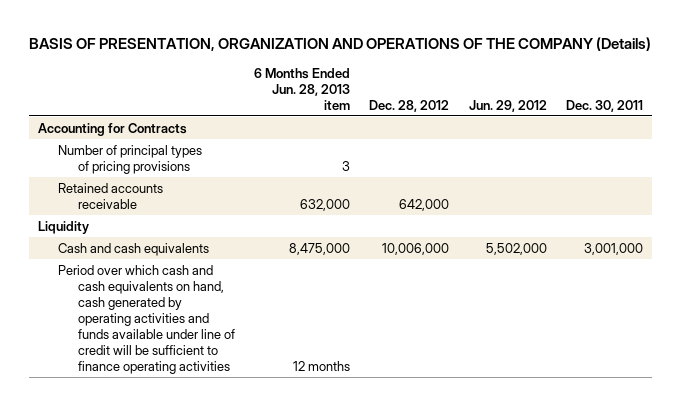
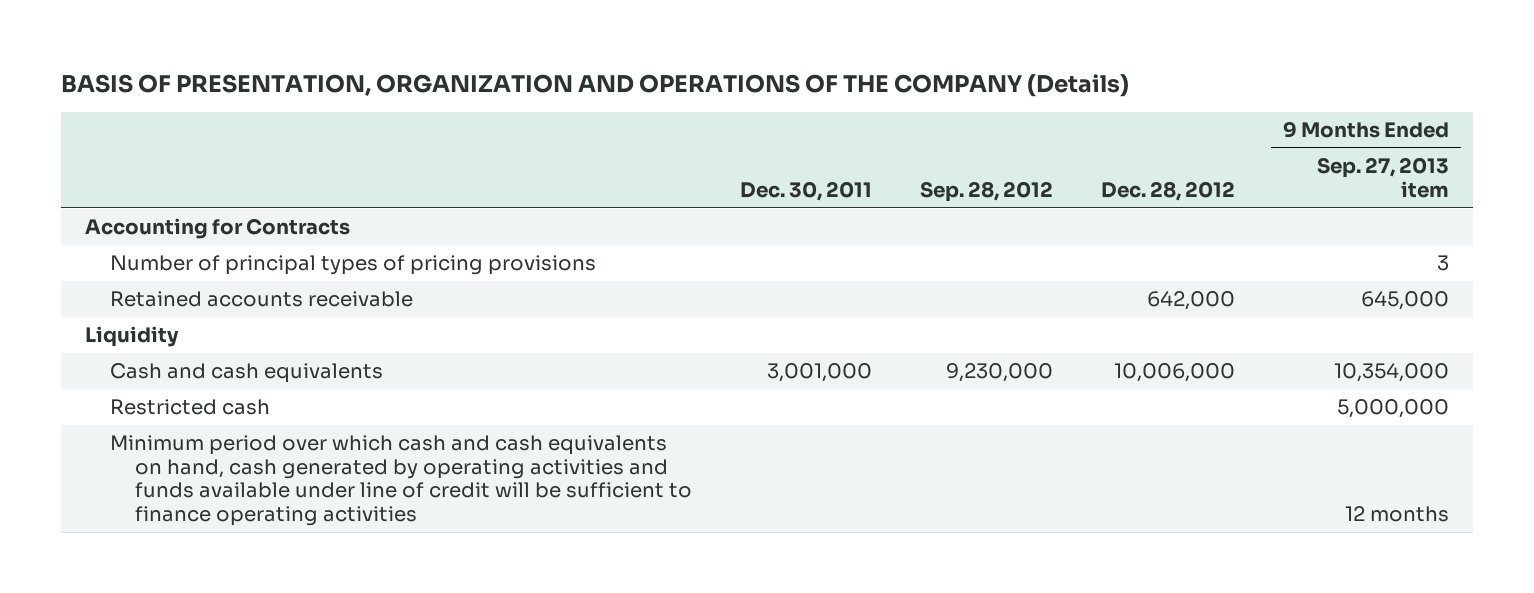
- | 6 Months Ended Jun. 28, 2013 item | Dec. 28, 2012 | Jun. 29, 2012 | Dec. 30, 2011
+ | Dec. 30, 2011 | Sep. 28, 2012 | Dec. 28, 2012 | 9 Months Ended Sep. 27, 2013 item
- Period over which cash and cash equivalents on hand, cash generated by operating activities and funds available under line of credit will be sufficient to finance operating activities | 12 months | | |
+ Restricted cash | | | | 5,000,000
+ Minimum period over which cash and cash equivalents on hand, cash generated by operating activities and funds available under line of credit will be sufficient to finance operating activities | | | | 12 months

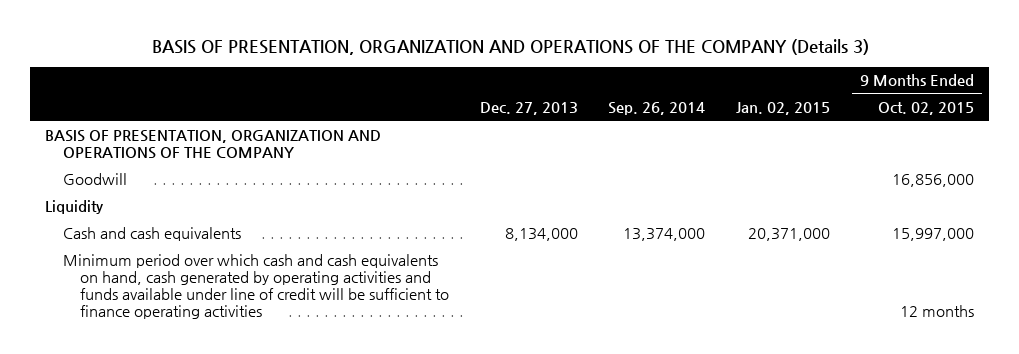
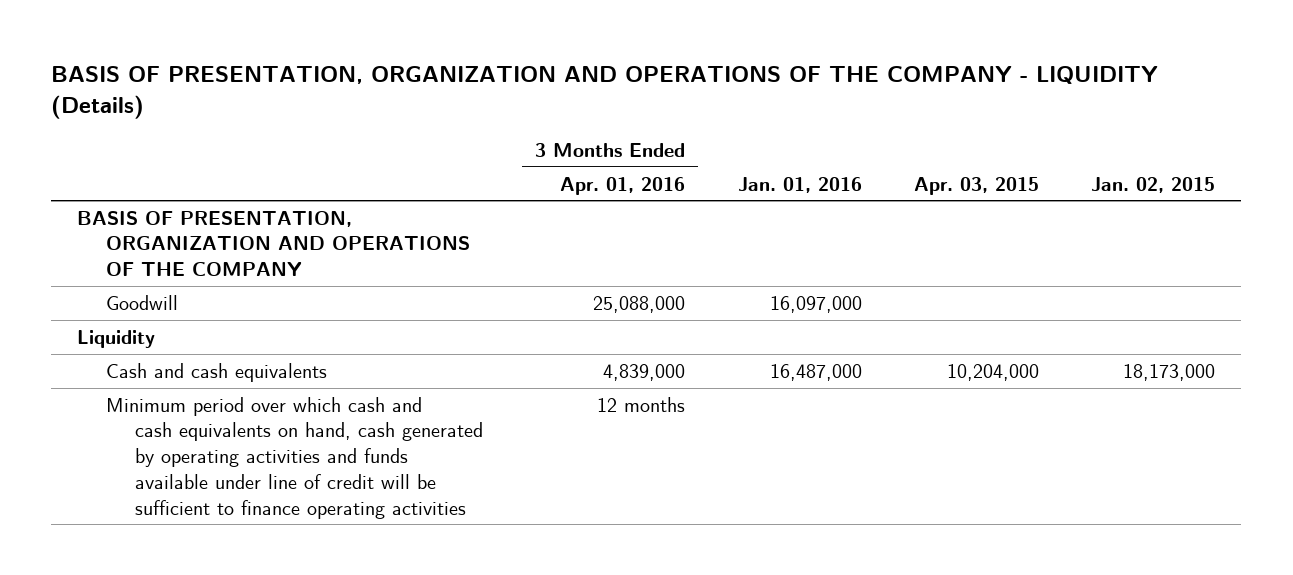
- BASIS OF PRESENTATION, ORGANIZATION AND OPERATIONS OF THE COMPANY (Details 3)
+ BASIS OF PRESENTATION, ORGANIZATION AND OPERATIONS OF THE COMPANY - LIQUIDITY (Details)
- | Dec. 27, 2013 | Sep. 26, 2014 | Jan. 02, 2015 | 9 Months Ended Oct. 02, 2015
+ | 3 Months Ended Apr. 01, 2016 | Jan. 01, 2016 | Apr. 03, 2015 | Jan. 02, 2015
- Cash and cash equivalents | 8,134,000 | 13,374,000 | 20,371,000 | 15,997,000
+ Cash and cash equivalents | 4,839,000 | 16,487,000 | 10,204,000 | 18,173,000

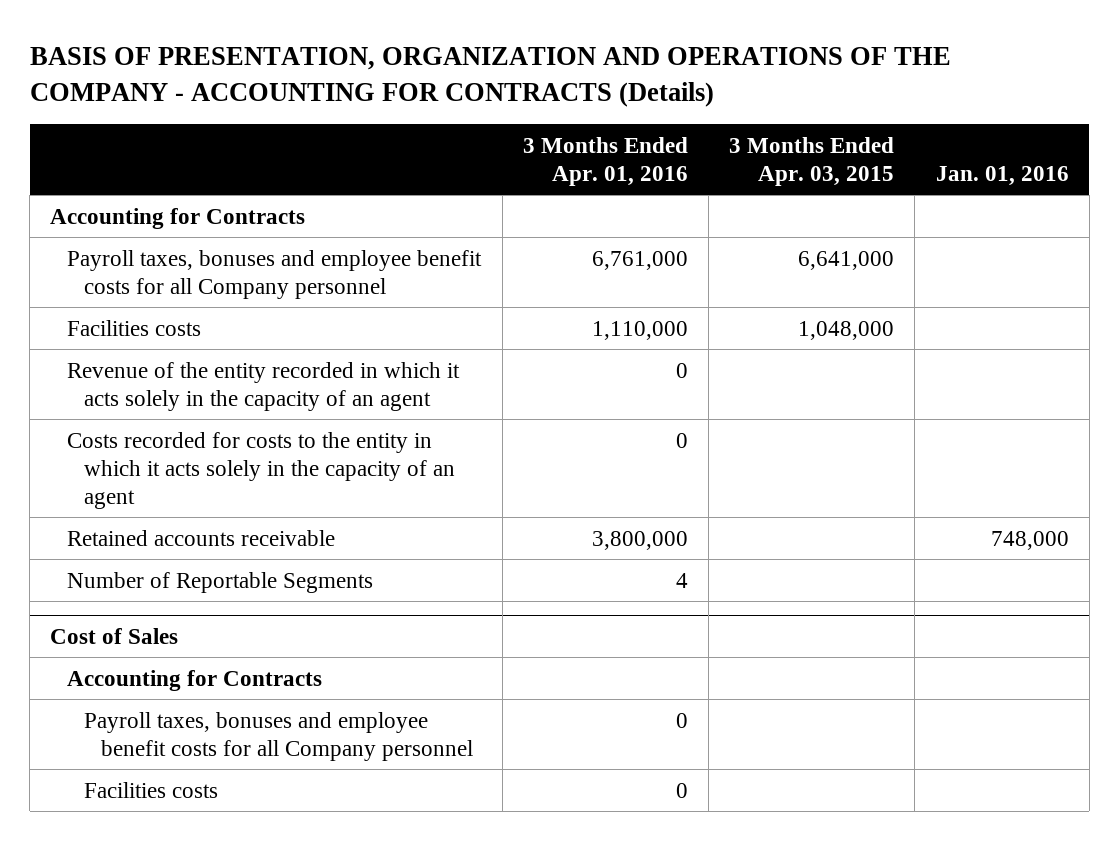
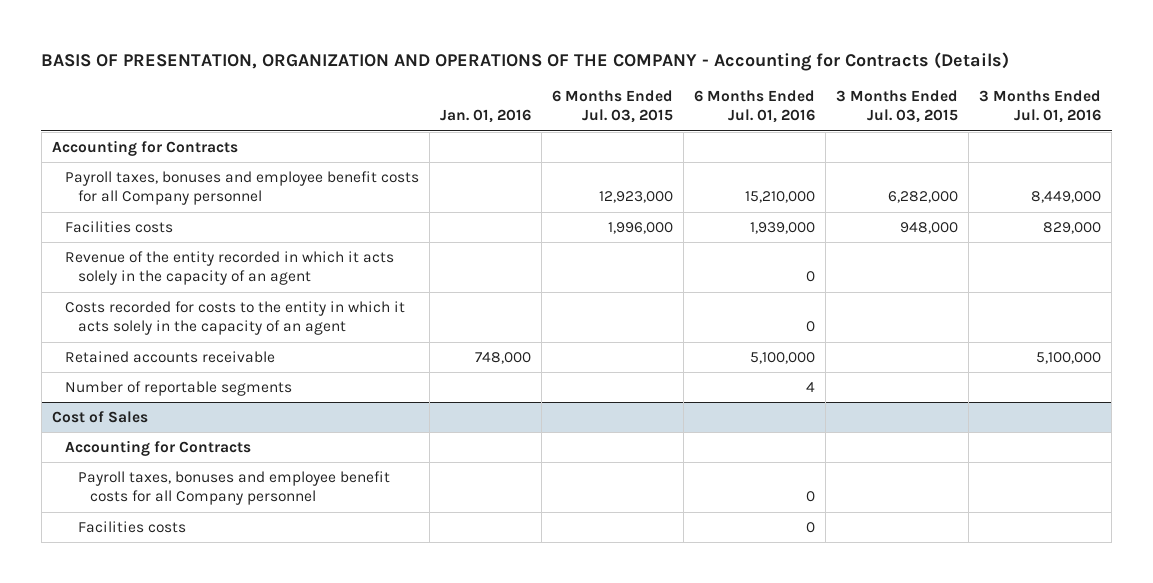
- BASIS OF PRESENTATION, ORGANIZATION AND OPERATIONS OF THE COMPANY - ACCOUNTING FOR CONTRACTS (Details)
+ BASIS OF PRESENTATION, ORGANIZATION AND OPERATIONS OF THE COMPANY - Accounting for Contracts (Details)
- | 3 Months Ended Apr. 01, 2016 | 3 Months Ended Apr. 03, 2015 | Jan. 01, 2016
+ | Jan. 01, 2016 | 6 Months Ended Jul. 03, 2015 | 6 Months Ended Jul. 01, 2016 | 3 Months Ended Jul. 03, 2015 | 3 Months Ended Jul. 01, 2016
- Number of Reportable Segments | 4 | |
+ Number of reportable segments | | | 4 | |

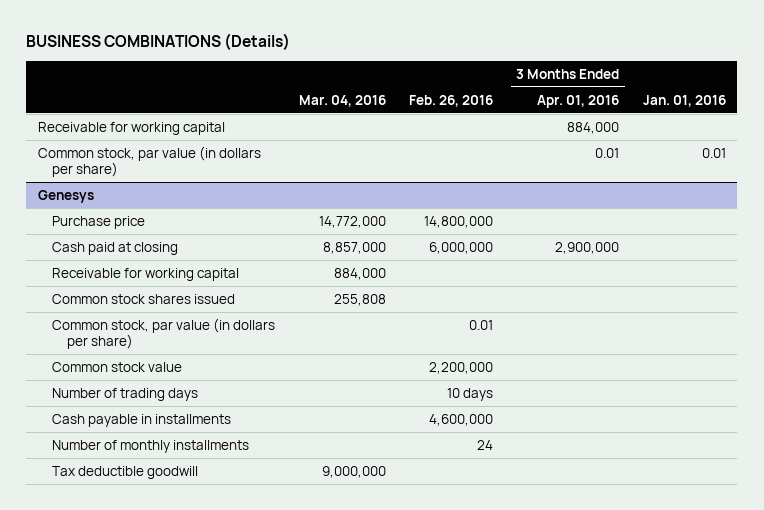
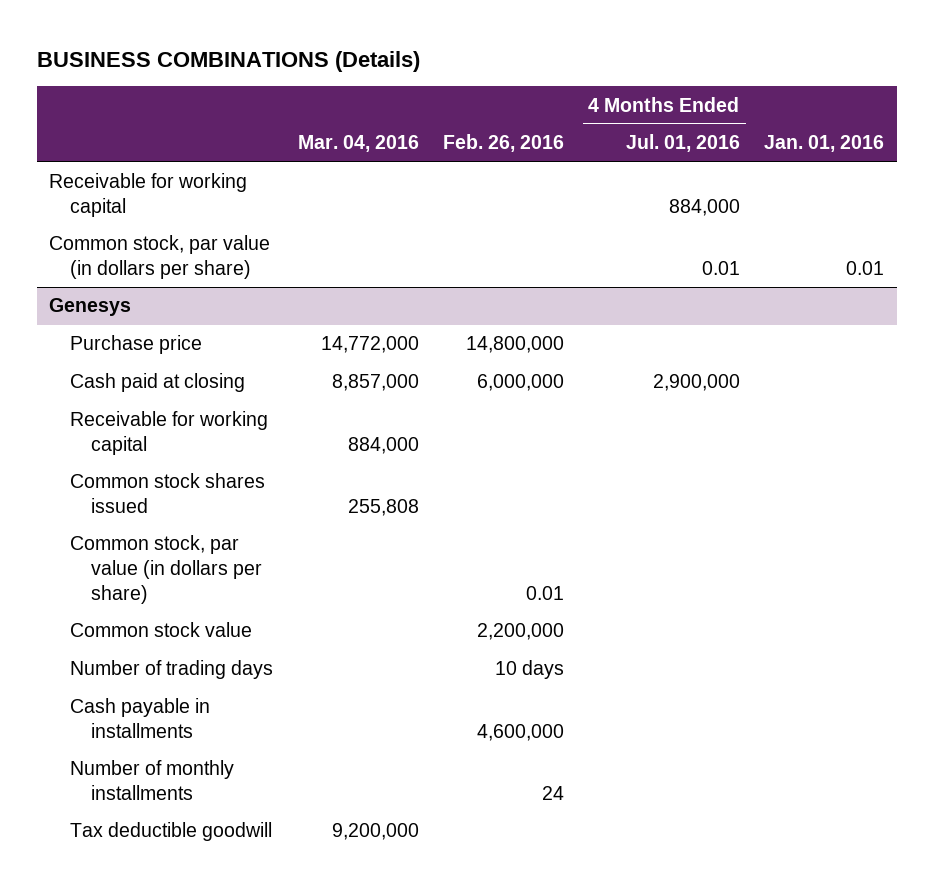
- | Mar. 04, 2016 | Feb. 26, 2016 | 3 Months Ended Apr. 01, 2016 | Jan. 01, 2016
+ | Mar. 04, 2016 | Feb. 26, 2016 | 4 Months Ended Jul. 01, 2016 | Jan. 01, 2016
@ Genesys
- Tax deductible goodwill | 9,000,000 | | |
+ Tax deductible goodwill | 9,200,000 | | |

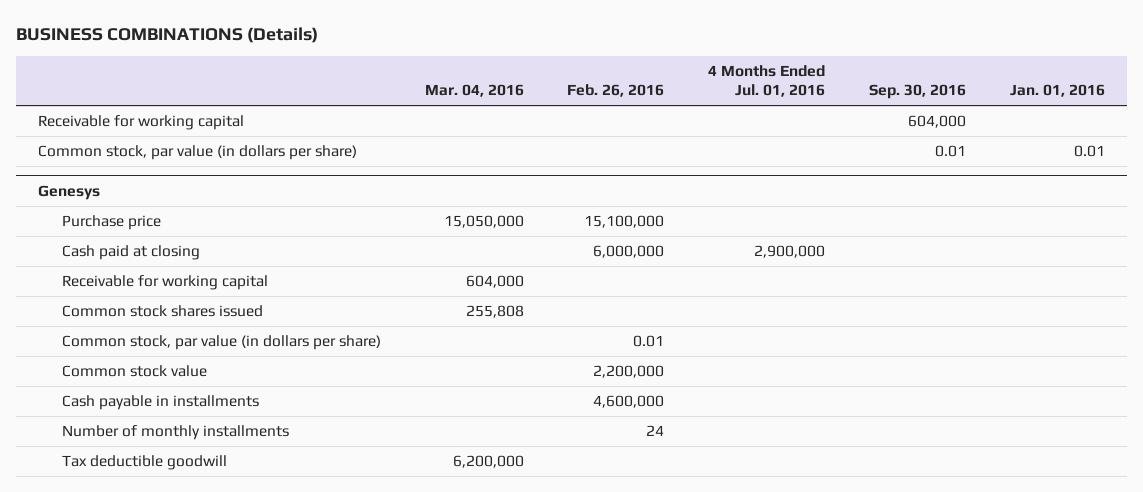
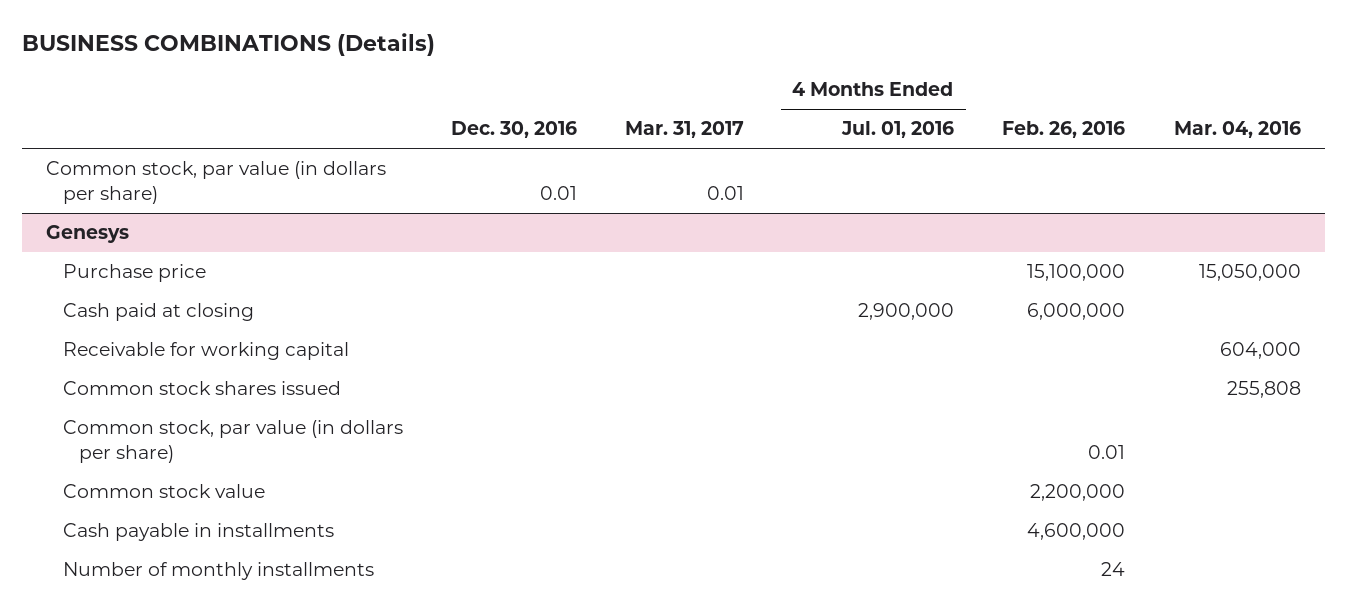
- | Mar. 04, 2016 | Feb. 26, 2016 | 4 Months Ended Jul. 01, 2016 | Sep. 30, 2016 | Jan. 01, 2016
+ | Dec. 30, 2016 | Mar. 31, 2017 | 4 Months Ended Jul. 01, 2016 | Feb. 26, 2016 | Mar. 04, 2016
- Receivable for working capital | | | | 604,000 |
@ Genesys
- Tax deductible goodwill | 6,200,000 | | | |

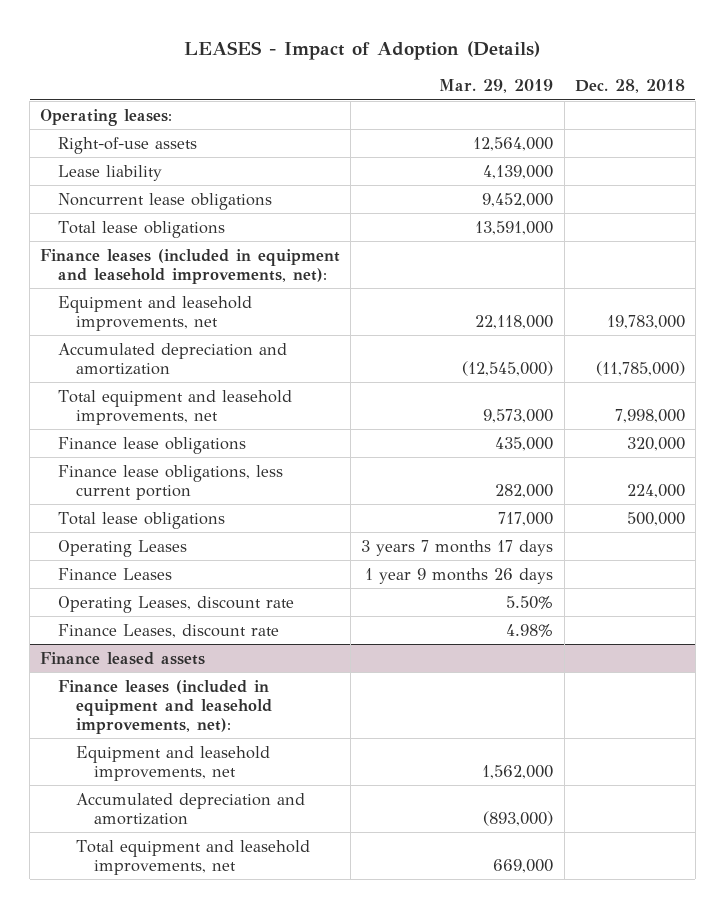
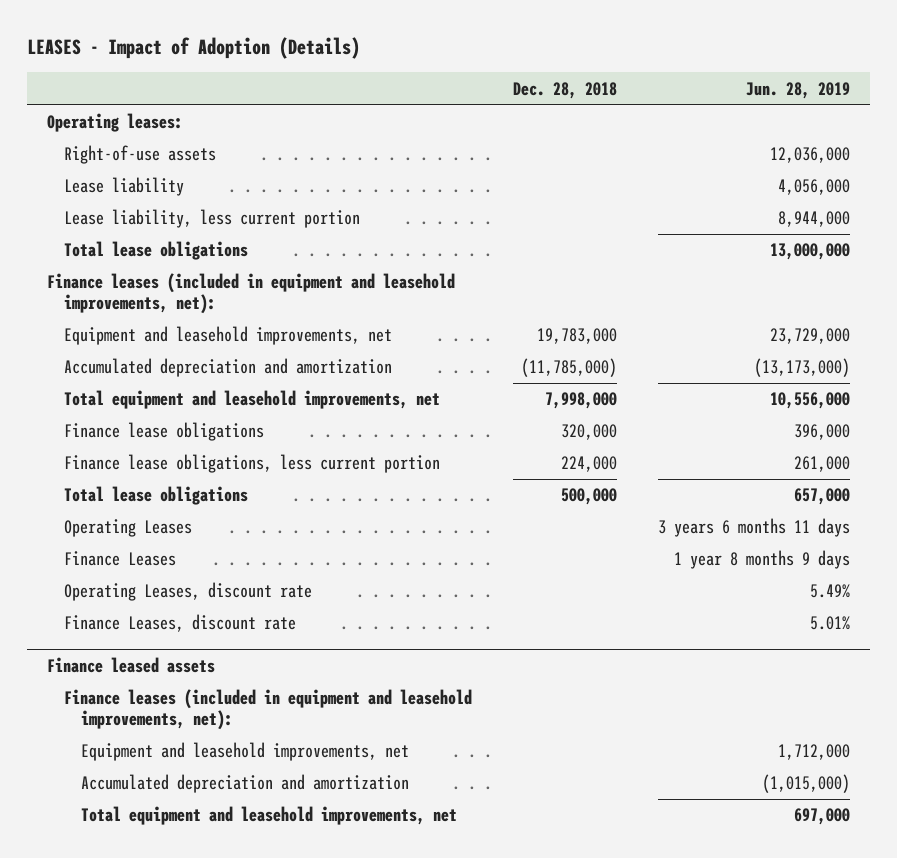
- | Mar. 29, 2019 | Dec. 28, 2018
+ | Dec. 28, 2018 | Jun. 28, 2019
- Noncurrent lease obligations | 9,452,000 |
+ Lease liability, less current portion | | 8,944,000

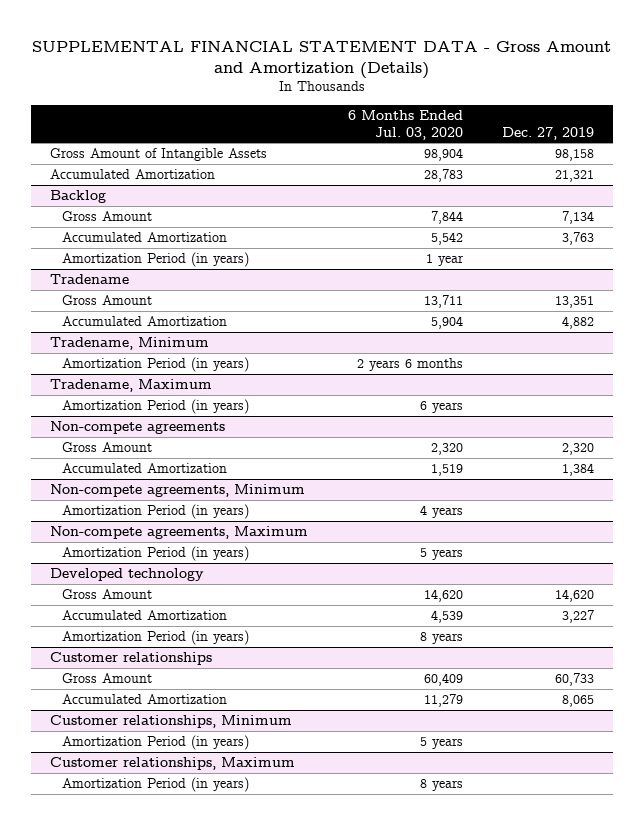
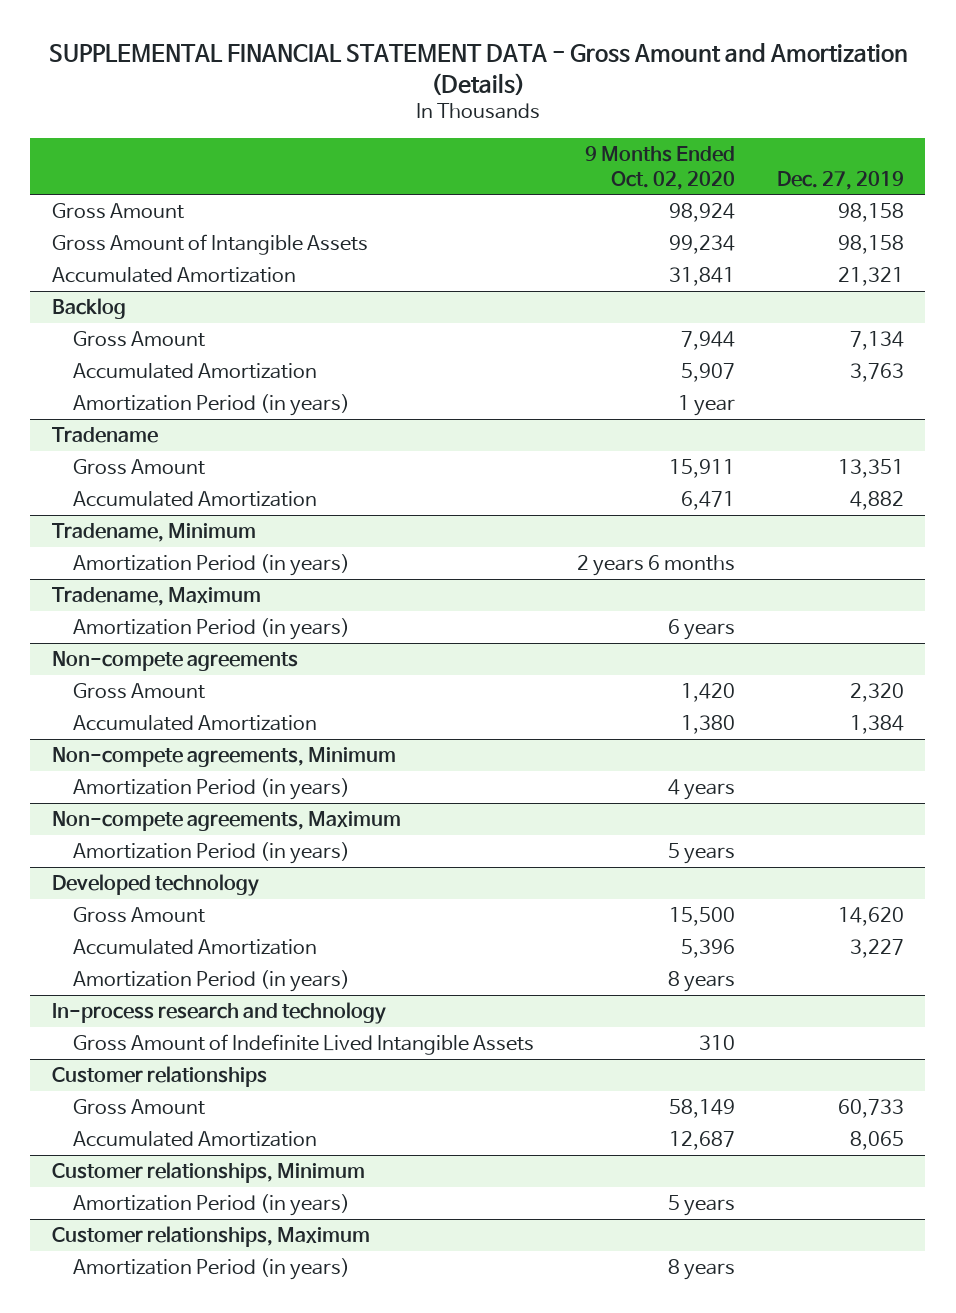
- | 6 Months Ended Jul. 03, 2020 | Dec. 27, 2019
+ | 9 Months Ended Oct. 02, 2020 | Dec. 27, 2019
+ Gross Amount | 98,924 | 98,158
+ In-process research and technology
+ Gross Amount of Indefinite Lived Intangible Assets | 310 |

